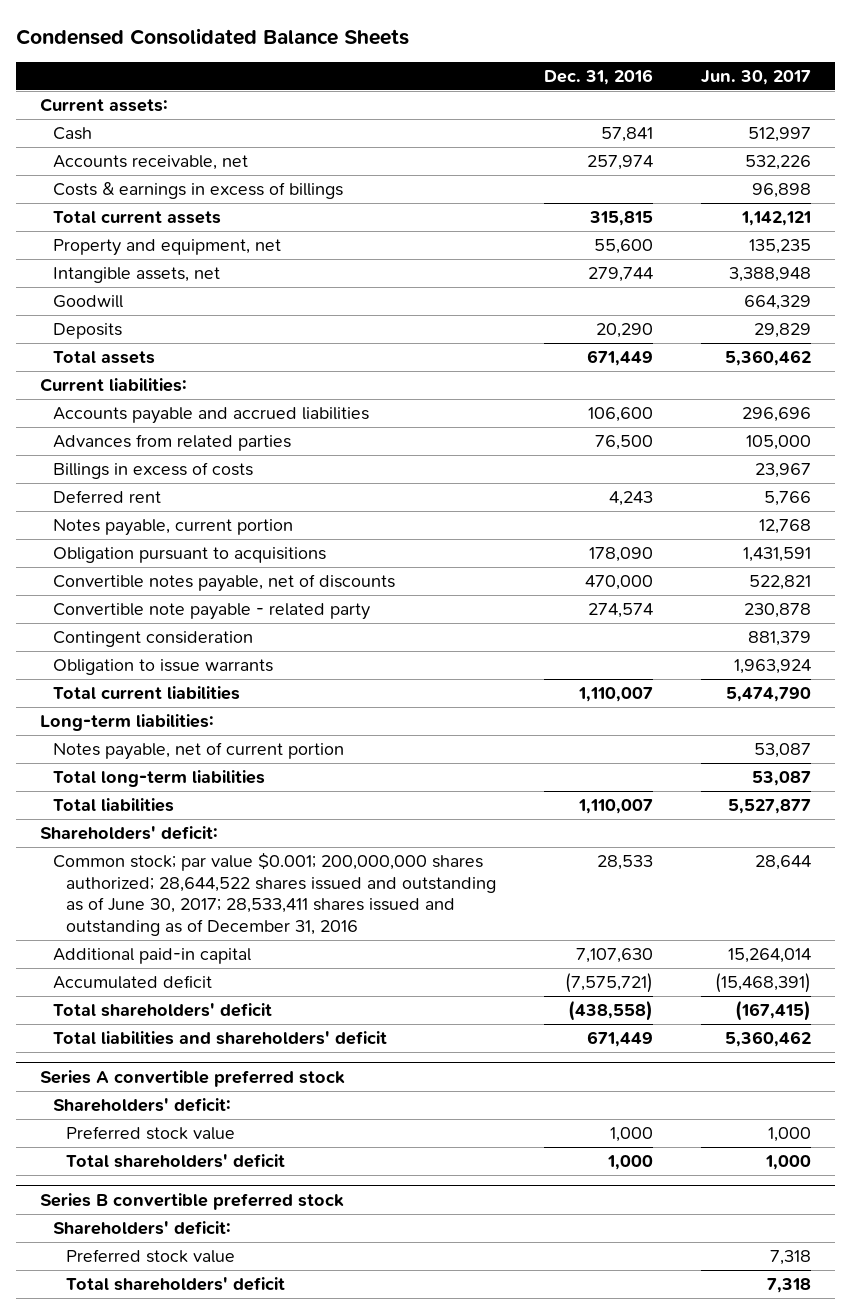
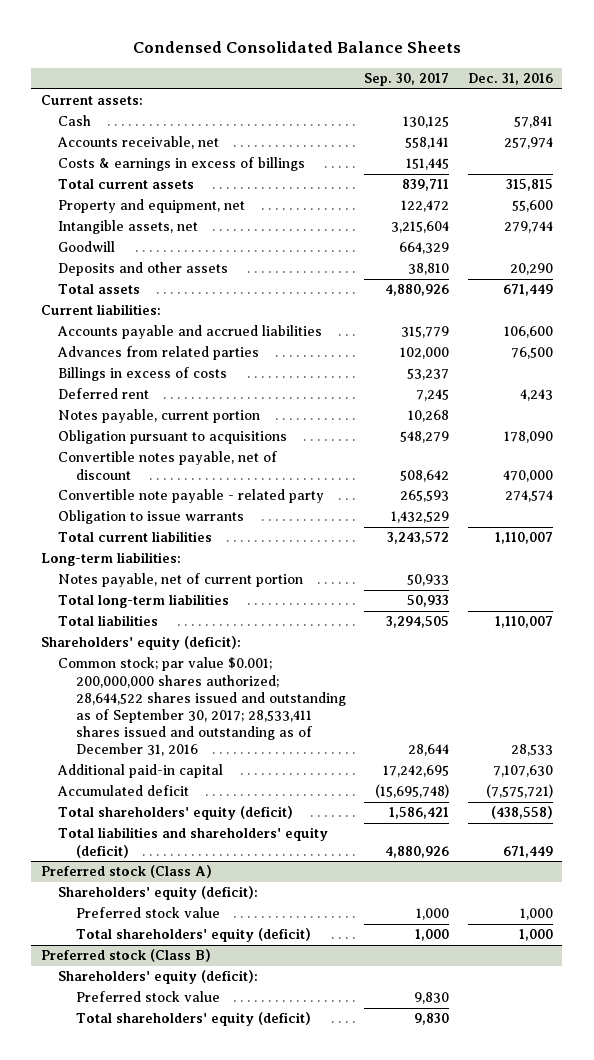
- | Dec. 31, 2016 | Jun. 30, 2017
+ | Sep. 30, 2017 | Dec. 31, 2016
- Deposits | 20,290 | 29,829
+ Deposits and other assets | 38,810 | 20,290
- Convertible notes payable, net of discounts | 470,000 | 522,821
+ Convertible notes payable, net of discount | 508,642 | 470,000
- Contingent consideration | | 881,379
- Shareholders' deficit:
- Common stock; par value $0.001; 200,000,000 shares authorized; 28,644,522 shares issued and outstanding as of June 30, 2017; 28,533,411 shares issued and outstanding as of December 31, 2016 | 28,533 | 28,644
+ Shareholders' equity (deficit):
+ Common stock; par value $0.001; 200,000,000 shares authorized; 28,644,522 shares issued and outstanding as of September 30, 2017; 28,533,411 shares issued and outstanding as of December 31, 2016 | 28,644 | 28,533
- Total shareholders' deficit | (438,558) | (167,415)
- Total liabilities and shareholders' deficit | 671,449 | 5,360,462
- Series A convertible preferred stock
- Shareholders' deficit:
+ Total shareholders' equity (deficit) | 1,586,421 | (438,558)
+ Total liabilities and shareholders' equity (deficit) | 4,880,926 | 671,449
+ Preferred stock (Class A)
+ Shareholders' equity (deficit):
- Total shareholders' deficit | 1,000 | 1,000
- Series B convertible preferred stock
- Shareholders' deficit:
+ Total shareholders' equity (deficit) | 1,000 | 1,000
+ Preferred stock (Class B)
+ Shareholders' equity (deficit):
- Total shareholders' deficit | | 7,318
+ Total shareholders' equity (deficit) | 9,830 |

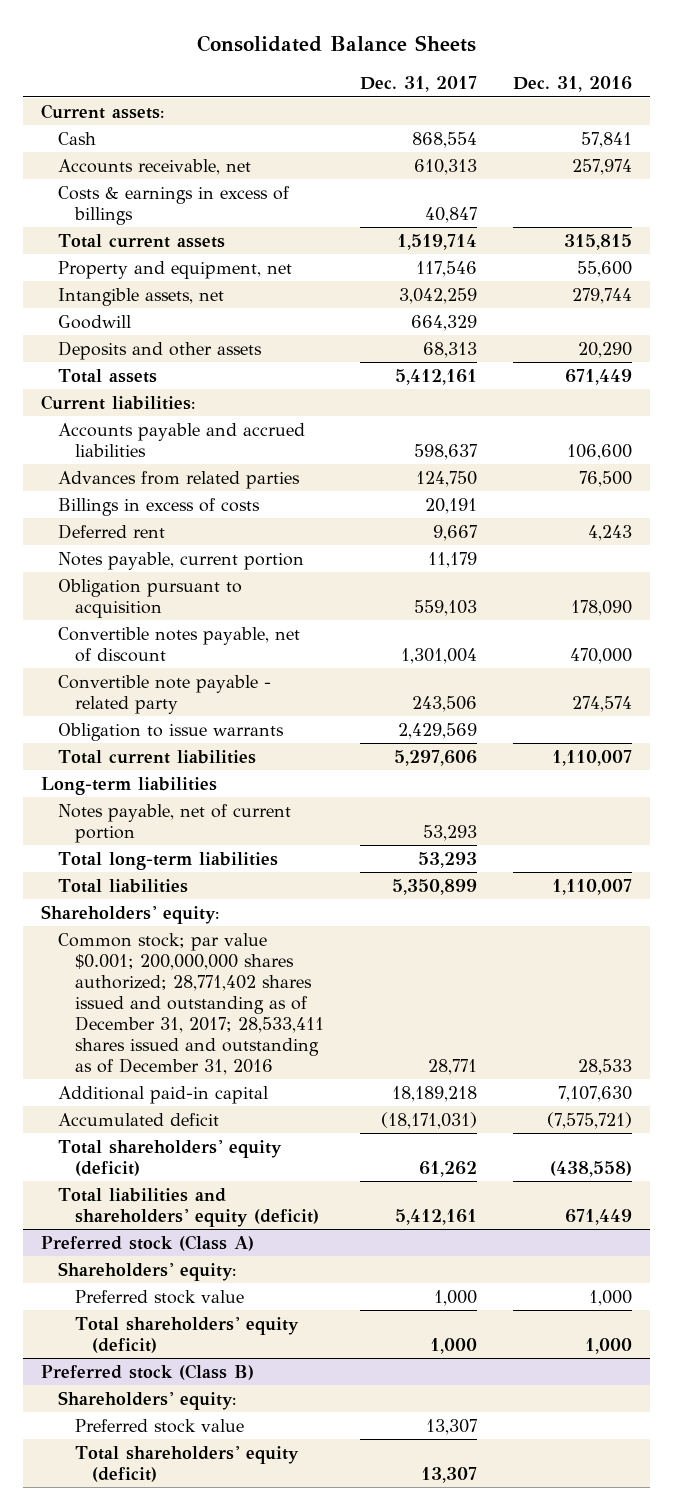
- Condensed Consolidated Balance Sheets
+ Consolidated Balance Sheets
- | Sep. 30, 2017 | Dec. 31, 2016
+ | Dec. 31, 2017 | Dec. 31, 2016
- Obligation pursuant to acquisitions | 548,279 | 178,090
+ Obligation pursuant to acquisition | 559,103 | 178,090
- Long-term liabilities:
+ Long-term liabilities
- Shareholders' equity (deficit):
- Common stock; par value $0.001; 200,000,000 shares authorized; 28,644,522 shares issued and outstanding as of September 30, 2017; 28,533,411 shares issued and outstanding as of December 31, 2016 | 28,644 | 28,533
+ Shareholders' equity:
+ Common stock; par value $0.001; 200,000,000 shares authorized; 28,771,402 shares issued and outstanding as of December 31, 2017; 28,533,411 shares issued and outstanding as of December 31, 2016 | 28,771 | 28,533
@ Preferred stock (Class A)
- Shareholders' equity (deficit):
+ Shareholders' equity:
@ Preferred stock (Class B)
- Shareholders' equity (deficit):
+ Shareholders' equity:

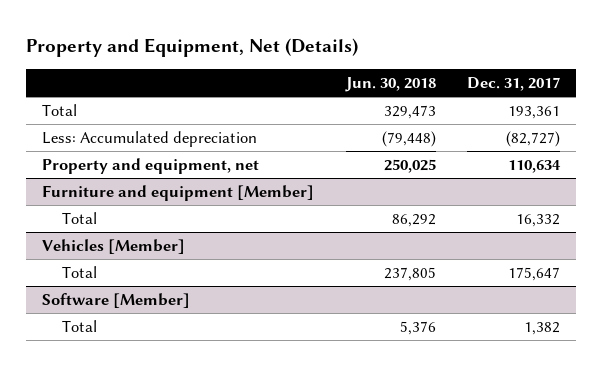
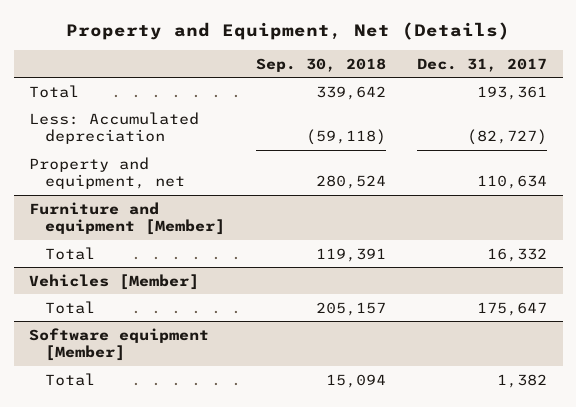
- | Jun. 30, 2018 | Dec. 31, 2017
+ | Sep. 30, 2018 | Dec. 31, 2017
- Software [Member]
+ Software equipment [Member]

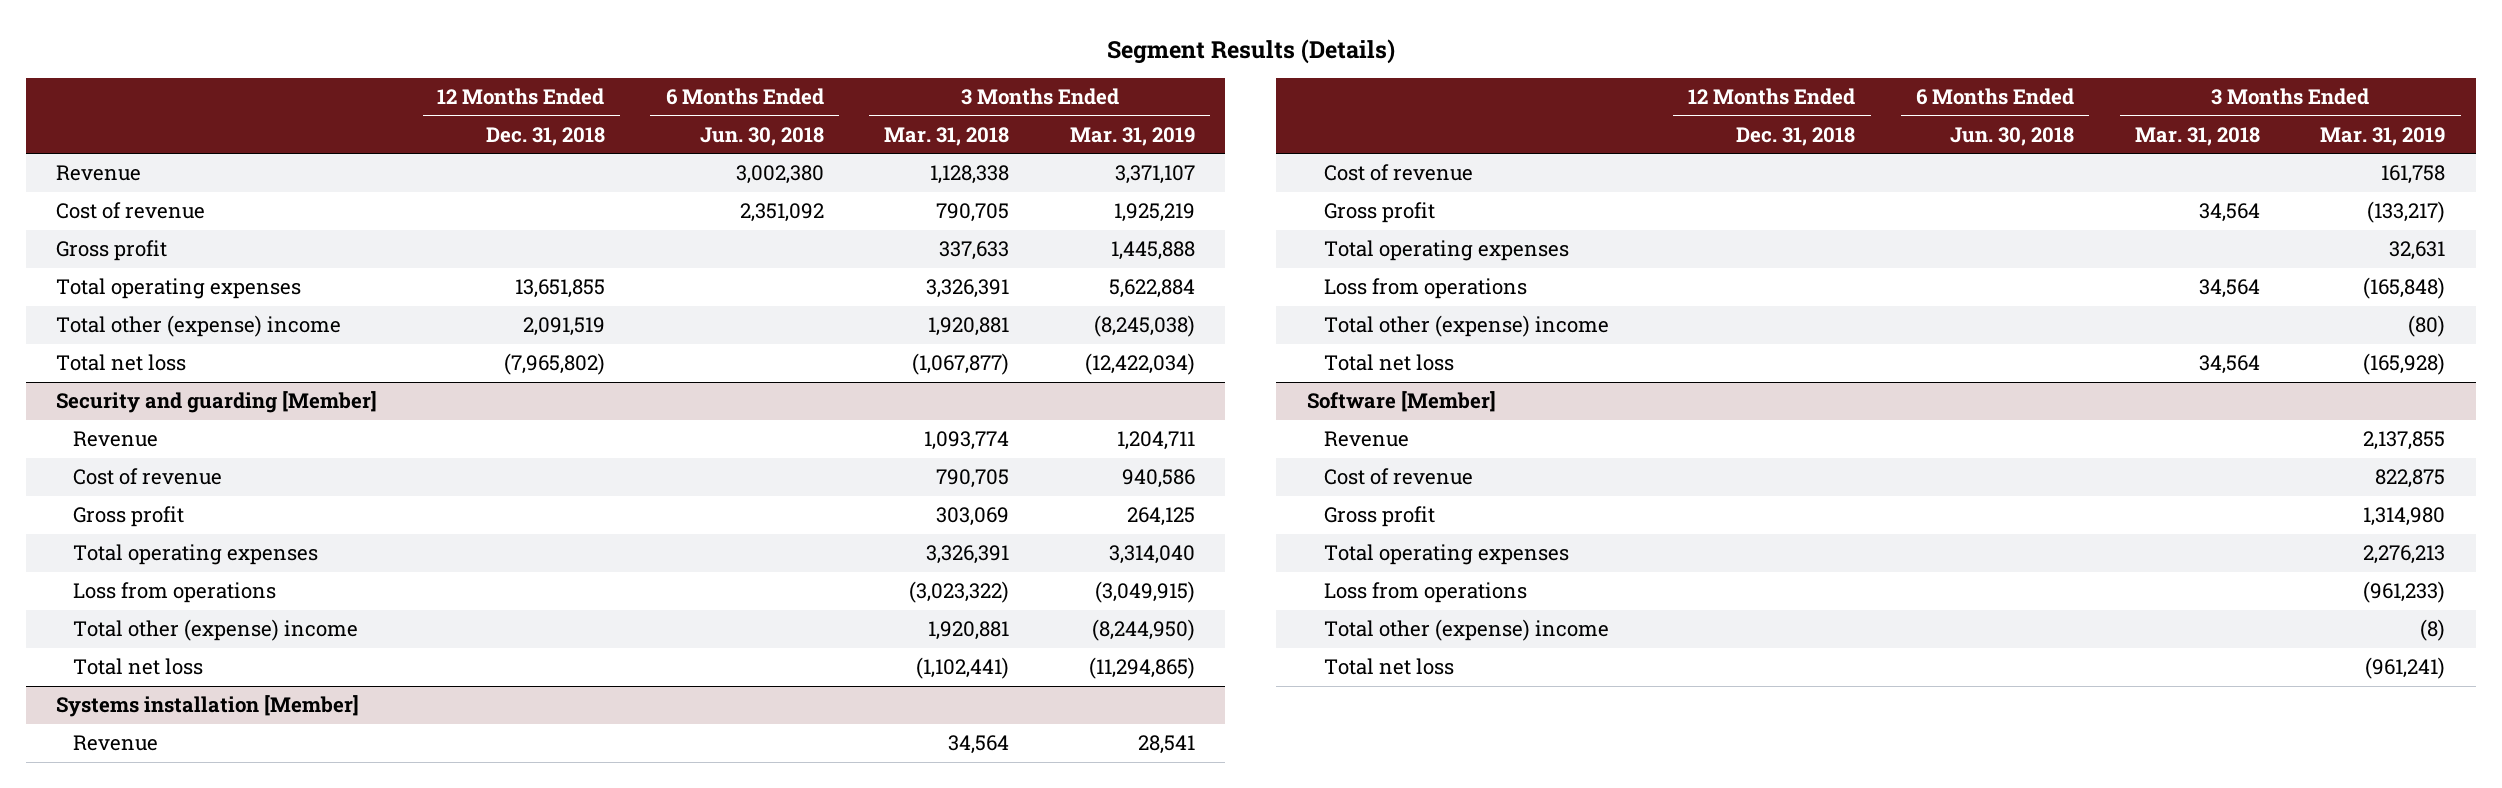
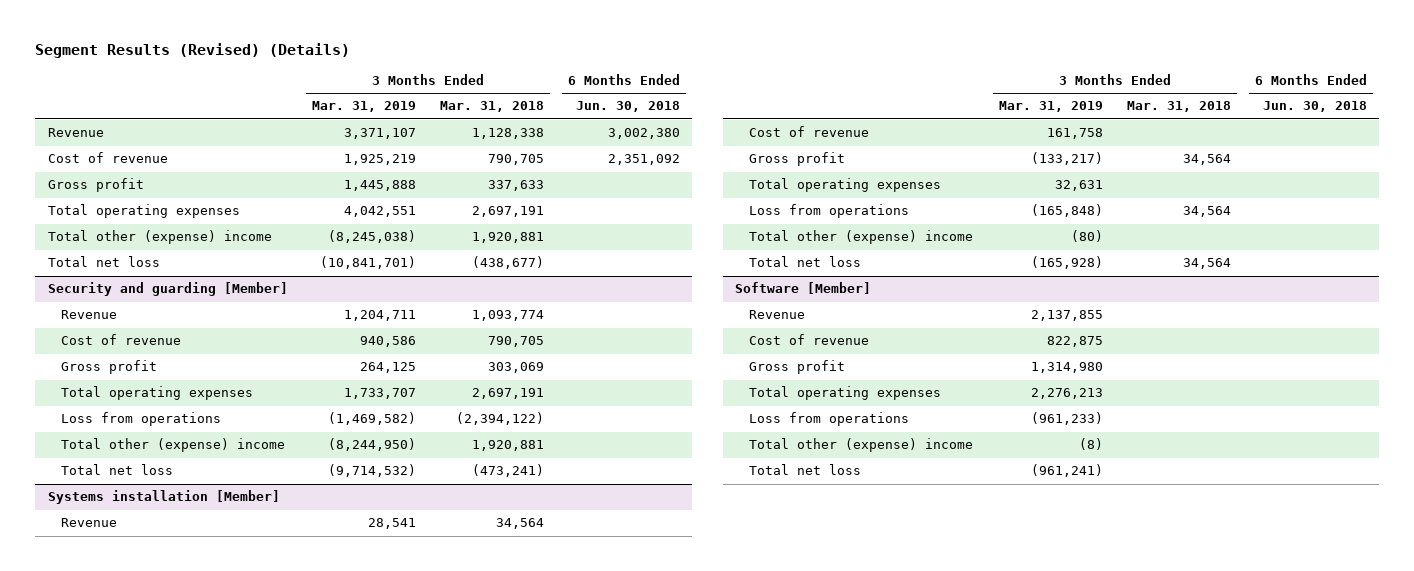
- Segment Results (Details)
+ Segment Results (Revised) (Details)
- | 12 Months Ended Dec. 31, 2018 | 6 Months Ended Jun. 30, 2018 | 3 Months Ended Mar. 31, 2018 | 3 Months Ended Mar. 31, 2019
+ | 3 Months Ended Mar. 31, 2019 | 3 Months Ended Mar. 31, 2018 | 6 Months Ended Jun. 30, 2018
- Total operating expenses | 13,651,855 | | 3,326,391 | 5,622,884
+ Total operating expenses | 4,042,551 | 2,697,191 |
- Total net loss | (7,965,802) | | (1,067,877) | (12,422,034)
+ Total net loss | (10,841,701) | (438,677) |
@ Security and guarding [Member]
- Total operating expenses | | | 3,326,391 | 3,314,040
- Loss from operations | | | (3,023,322) | (3,049,915)
+ Total operating expenses | 1,733,707 | 2,697,191 |
+ Loss from operations | (1,469,582) | (2,394,122) |
- Total net loss | | | (1,102,441) | (11,294,865)
+ Total net loss | (9,714,532) | (473,241) |

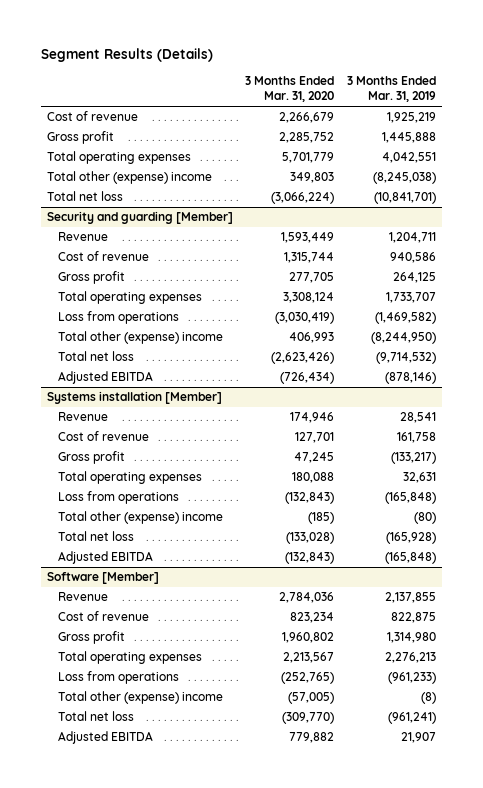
- Segment Results (Revised) (Details)
+ Segment Results (Details)
- | 3 Months Ended Mar. 31, 2019 | 3 Months Ended Mar. 31, 2018 | 6 Months Ended Jun. 30, 2018
+ | 3 Months Ended Mar. 31, 2020 | 3 Months Ended Mar. 31, 2019
- Revenue | 3,371,107 | 1,128,338 | 3,002,380
@ Security and guarding [Member]
+ Adjusted EBITDA | (726,434) | (878,146)
@ Systems installation [Member]
+ Adjusted EBITDA | (132,843) | (165,848)
@ Software [Member]
+ Adjusted EBITDA | 779,882 | 21,907

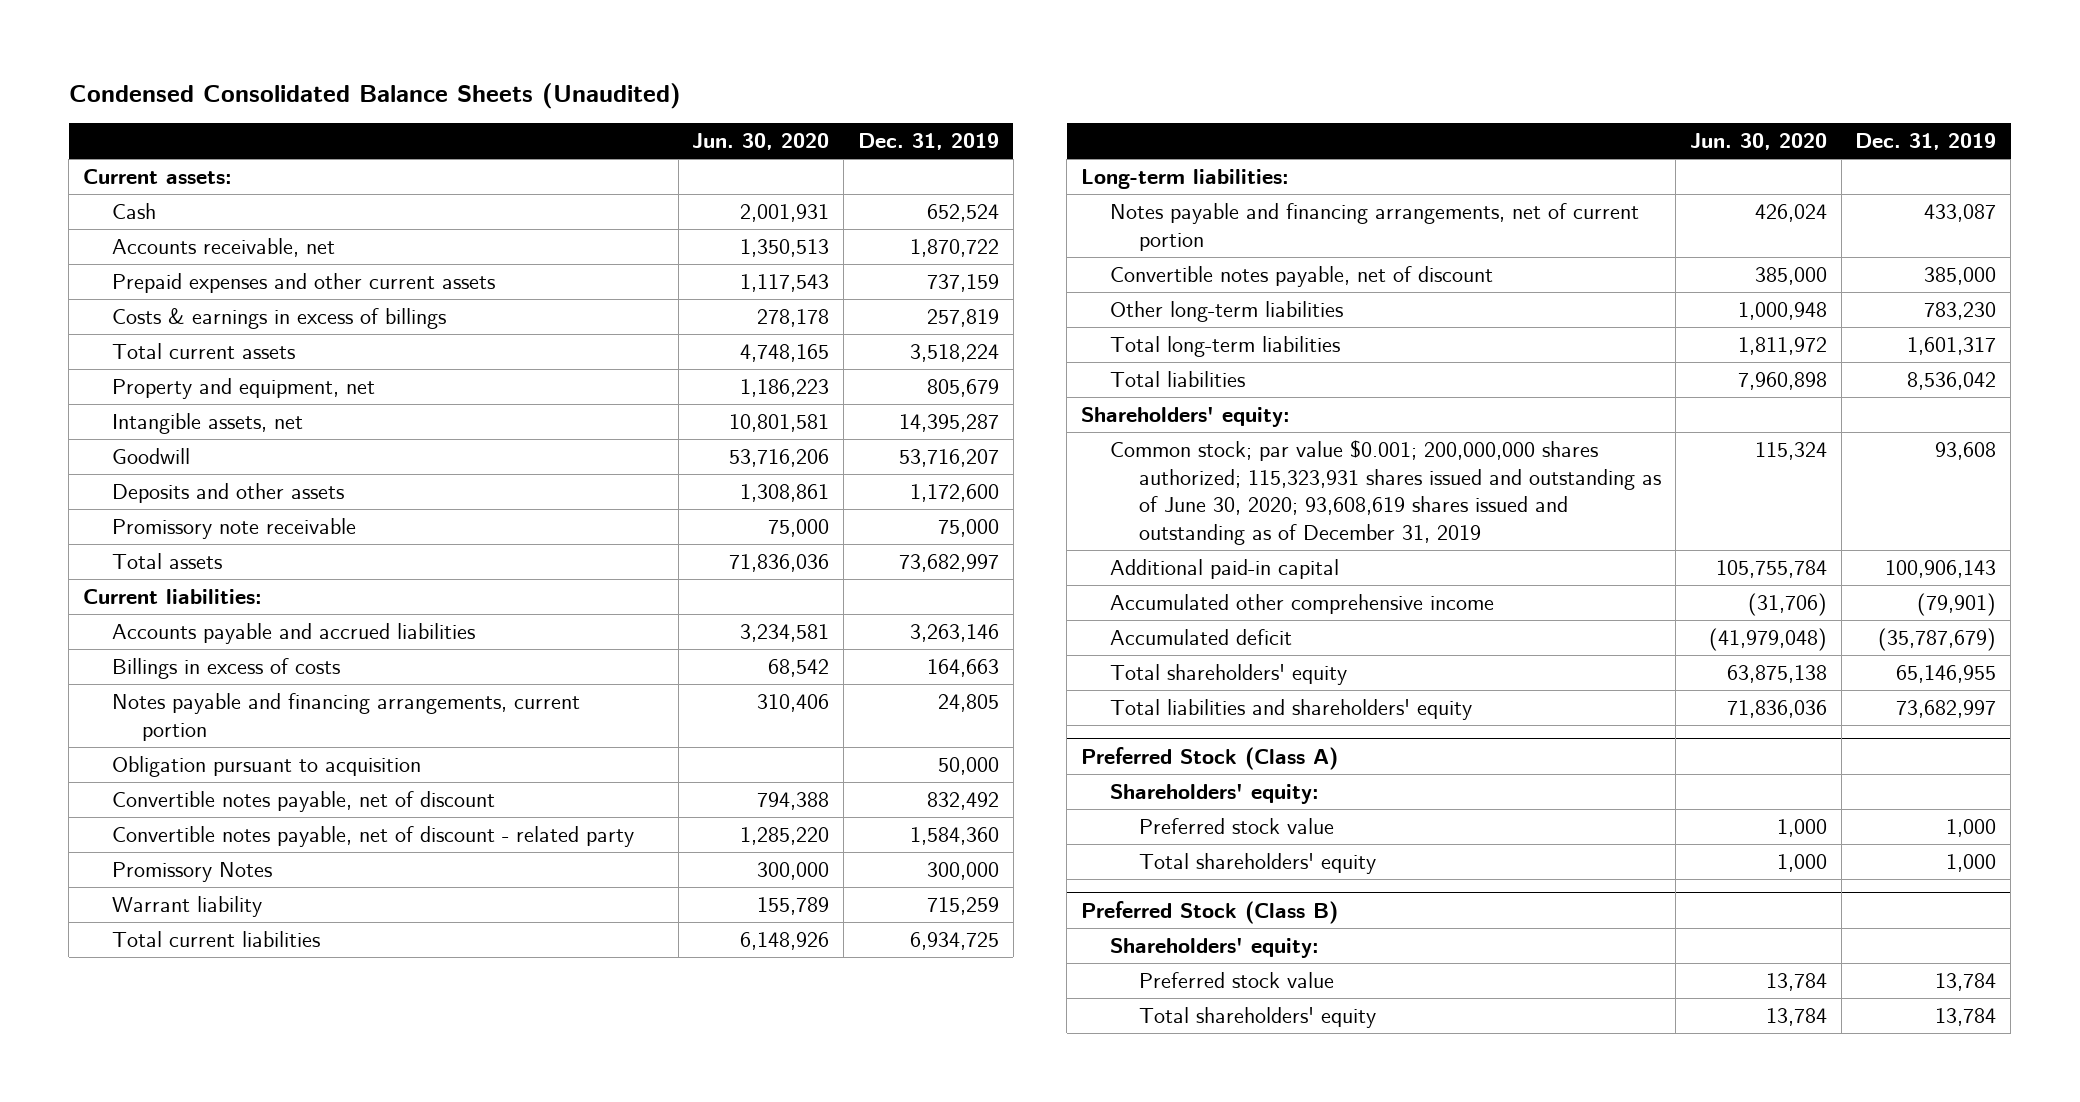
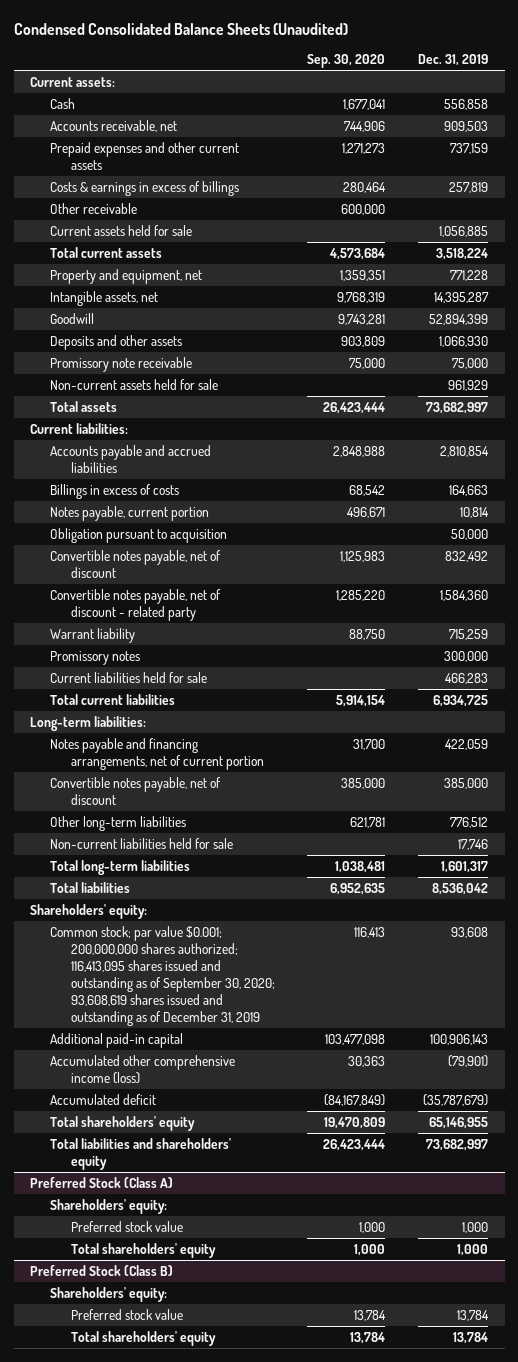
- | Jun. 30, 2020 | Dec. 31, 2019
+ | Sep. 30, 2020 | Dec. 31, 2019
- Cash | 2,001,931 | 652,524
- Accounts receivable, net | 1,350,513 | 1,870,722
+ Cash | 1,677,041 | 556,858
+ Accounts receivable, net | 744,906 | 909,503
+ Other receivable | 600,000 |
+ Current assets held for sale | | 1,056,885
- Property and equipment, net | 1,186,223 | 805,679
+ Property and equipment, net | 1,359,351 | 771,228
- Goodwill | 53,716,206 | 53,716,207
- Deposits and other assets | 1,308,861 | 1,172,600
+ Goodwill | 9,743,281 | 52,894,399
+ Deposits and other assets | 903,809 | 1,066,930
+ Non-current assets held for sale | | 961,929
- Accounts payable and accrued liabilities | 3,234,581 | 3,263,146
+ Accounts payable and accrued liabilities | 2,848,988 | 2,810,854
- Notes payable and financing arrangements, current portion | 310,406 | 24,805
+ Notes payable, current portion | 496,671 | 10,814
- Promissory Notes | 300,000 | 300,000
+ Promissory notes | | 300,000
+ Current liabilities held for sale | | 466,283
- Notes payable and financing arrangements, net of current portion | 426,024 | 433,087
+ Notes payable and financing arrangements, net of current portion | 31,700 | 422,059
- Other long-term liabilities | 1,000,948 | 783,230
+ Other long-term liabilities | 621,781 | 776,512
+ Non-current liabilities held for sale | | 17,746
- Common stock; par value $0.001; 200,000,000 shares authorized; 115,323,931 shares issued and outstanding as of June 30, 2020; 93,608,619 shares issued and outstanding as of December 31, 2019 | 115,324 | 93,608
+ Common stock; par value $0.001; 200,000,000 shares authorized; 116,413,095 shares issued and outstanding as of September 30, 2020; 93,608,619 shares issued and outstanding as of December 31, 2019 | 116,413 | 93,608
- Accumulated other comprehensive income | (31,706) | (79,901)
+ Accumulated other comprehensive income (loss) | 30,363 | (79,901)

